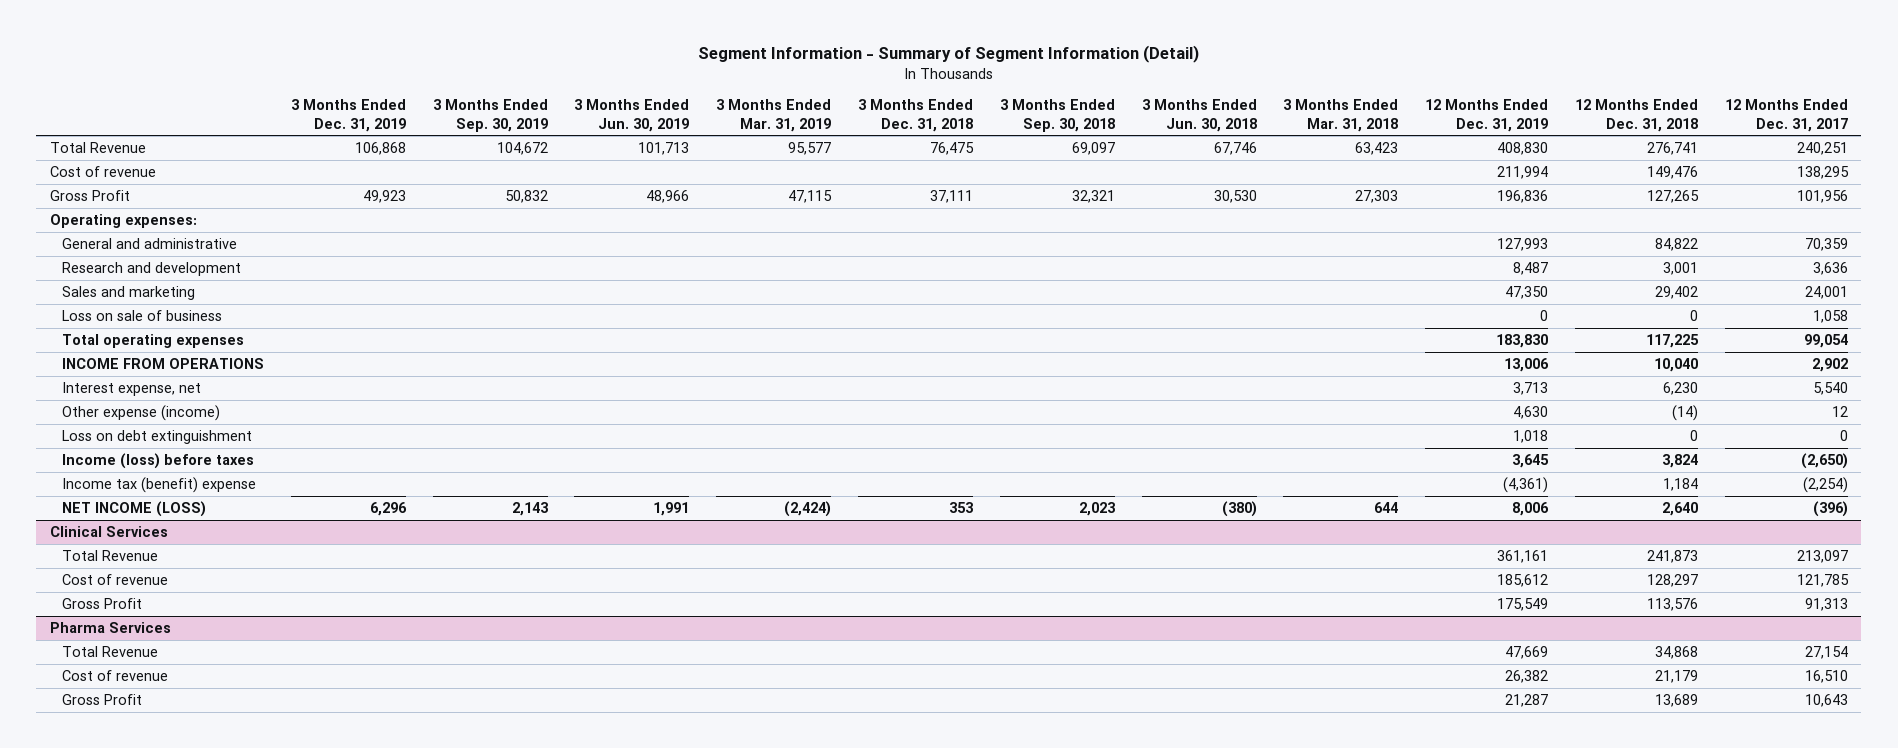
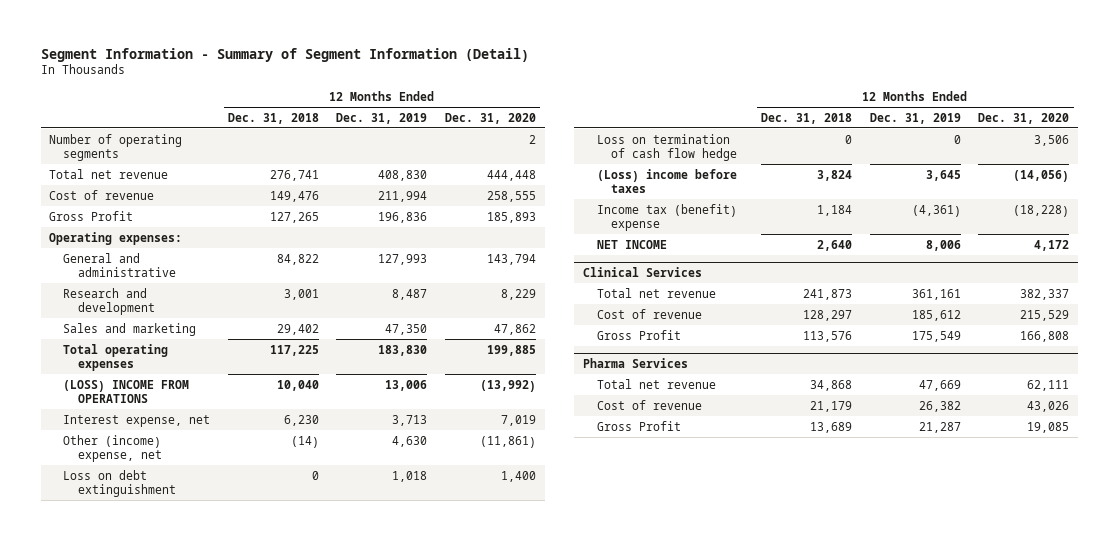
- | 3 Months Ended Dec. 31, 2019 | 3 Months Ended Sep. 30, 2019 | 3 Months Ended Jun. 30, 2019 | 3 Months Ended Mar. 31, 2019 | 3 Months Ended Dec. 31, 2018 | 3 Months Ended Sep. 30, 2018 | 3 Months Ended Jun. 30, 2018 | 3 Months Ended Mar. 31, 2018 | 12 Months Ended Dec. 31, 2019 | 12 Months Ended Dec. 31, 2018 | 12 Months Ended Dec. 31, 2017
+ | 12 Months Ended Dec. 31, 2018 | 12 Months Ended Dec. 31, 2019 | 12 Months Ended Dec. 31, 2020
- Total Revenue | 106,868 | 104,672 | 101,713 | 95,577 | 76,475 | 69,097 | 67,746 | 63,423 | 408,830 | 276,741 | 240,251
+ Number of operating segments | | | 2
+ Total net revenue | 276,741 | 408,830 | 444,448
- Loss on sale of business | | | | | | | | | 0 | 0 | 1,058
- INCOME FROM OPERATIONS | | | | | | | | | 13,006 | 10,040 | 2,902
+ (LOSS) INCOME FROM OPERATIONS | 10,040 | 13,006 | (13,992)
- Other expense (income) | | | | | | | | | 4,630 | (14) | 12
+ Other (income) expense, net | (14) | 4,630 | (11,861)
- Income (loss) before taxes | | | | | | | | | 3,645 | 3,824 | (2,650)
+ Loss on termination of cash flow hedge | 0 | 0 | 3,506
+ (Loss) income before taxes | 3,824 | 3,645 | (14,056)
- NET INCOME (LOSS) | 6,296 | 2,143 | 1,991 | (2,424) | 353 | 2,023 | (380) | 644 | 8,006 | 2,640 | (396)
+ NET INCOME | 2,640 | 8,006 | 4,172
@ Clinical Services
- Total Revenue | | | | | | | | | 361,161 | 241,873 | 213,097
+ Total net revenue | 241,873 | 361,161 | 382,337
@ Pharma Services
- Total Revenue | | | | | | | | | 47,669 | 34,868 | 27,154
+ Total net revenue | 34,868 | 47,669 | 62,111

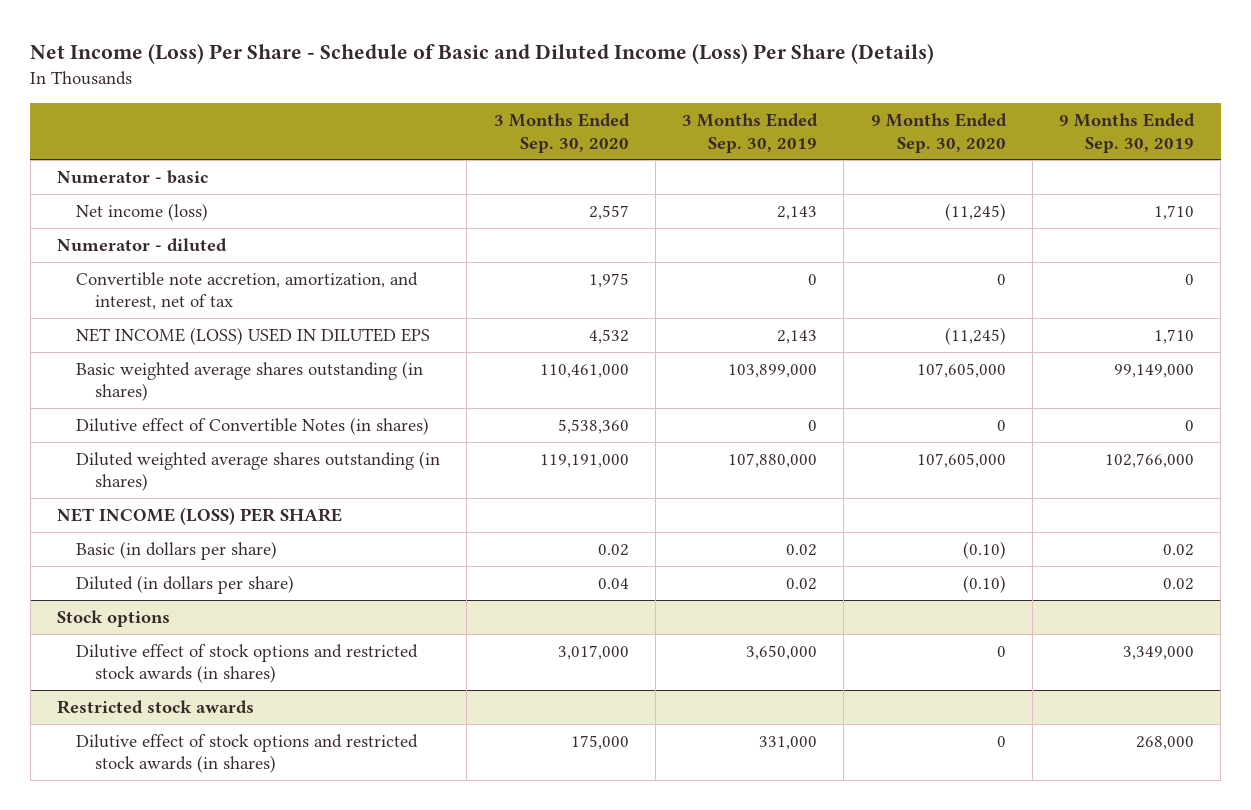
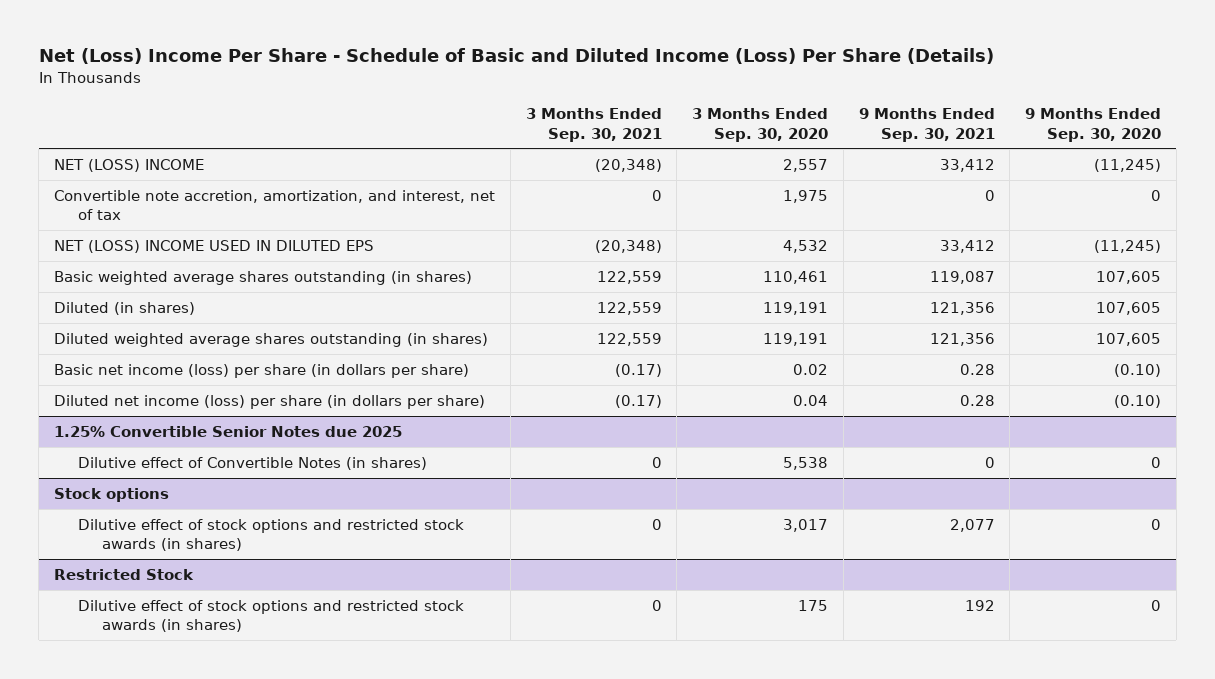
- Net Income (Loss) Per Share - Schedule of Basic and Diluted Income (Loss) Per Share (Details)
+ Net (Loss) Income Per Share - Schedule of Basic and Diluted Income (Loss) Per Share (Details)
- | 3 Months Ended Sep. 30, 2020 | 3 Months Ended Sep. 30, 2019 | 9 Months Ended Sep. 30, 2020 | 9 Months Ended Sep. 30, 2019
+ | 3 Months Ended Sep. 30, 2021 | 3 Months Ended Sep. 30, 2020 | 9 Months Ended Sep. 30, 2021 | 9 Months Ended Sep. 30, 2020
- Numerator - basic
- Net income (loss) | 2,557 | 2,143 | (11,245) | 1,710
- Numerator - diluted
+ NET (LOSS) INCOME | (20,348) | 2,557 | 33,412 | (11,245)
- NET INCOME (LOSS) USED IN DILUTED EPS | 4,532 | 2,143 | (11,245) | 1,710
- Basic weighted average shares outstanding (in shares) | 110,461,000 | 103,899,000 | 107,605,000 | 99,149,000
- Dilutive effect of Convertible Notes (in shares) | 5,538,360 | 0 | 0 | 0
- Diluted weighted average shares outstanding (in shares) | 119,191,000 | 107,880,000 | 107,605,000 | 102,766,000
- NET INCOME (LOSS) PER SHARE
- Basic (in dollars per share) | 0.02 | 0.02 | (0.10) | 0.02
- Diluted (in dollars per share) | 0.04 | 0.02 | (0.10) | 0.02
+ NET (LOSS) INCOME USED IN DILUTED EPS | (20,348) | 4,532 | 33,412 | (11,245)
+ Basic weighted average shares outstanding (in shares) | 122,559 | 110,461 | 119,087 | 107,605
+ Diluted (in shares) | 122,559 | 119,191 | 121,356 | 107,605
+ Diluted weighted average shares outstanding (in shares) | 122,559 | 119,191 | 121,356 | 107,605
+ Basic net income (loss) per share (in dollars per share) | (0.17) | 0.02 | 0.28 | (0.10)
+ Diluted net income (loss) per share (in dollars per share) | (0.17) | 0.04 | 0.28 | (0.10)
+ 1.25% Convertible Senior Notes due 2025
+ Dilutive effect of Convertible Notes (in shares) | 0 | 5,538 | 0 | 0
@ Stock options
- Dilutive effect of stock options and restricted stock awards (in shares) | 3,017,000 | 3,650,000 | 0 | 3,349,000
- Restricted stock awards
- Dilutive effect of stock options and restricted stock awards (in shares) | 175,000 | 331,000 | 0 | 268,000
@ Stock options
+ Dilutive effect of stock options and restricted stock awards (in shares) | 0 | 3,017 | 2,077 | 0
+ Restricted Stock
+ Dilutive effect of stock options and restricted stock awards (in shares) | 0 | 175 | 192 | 0

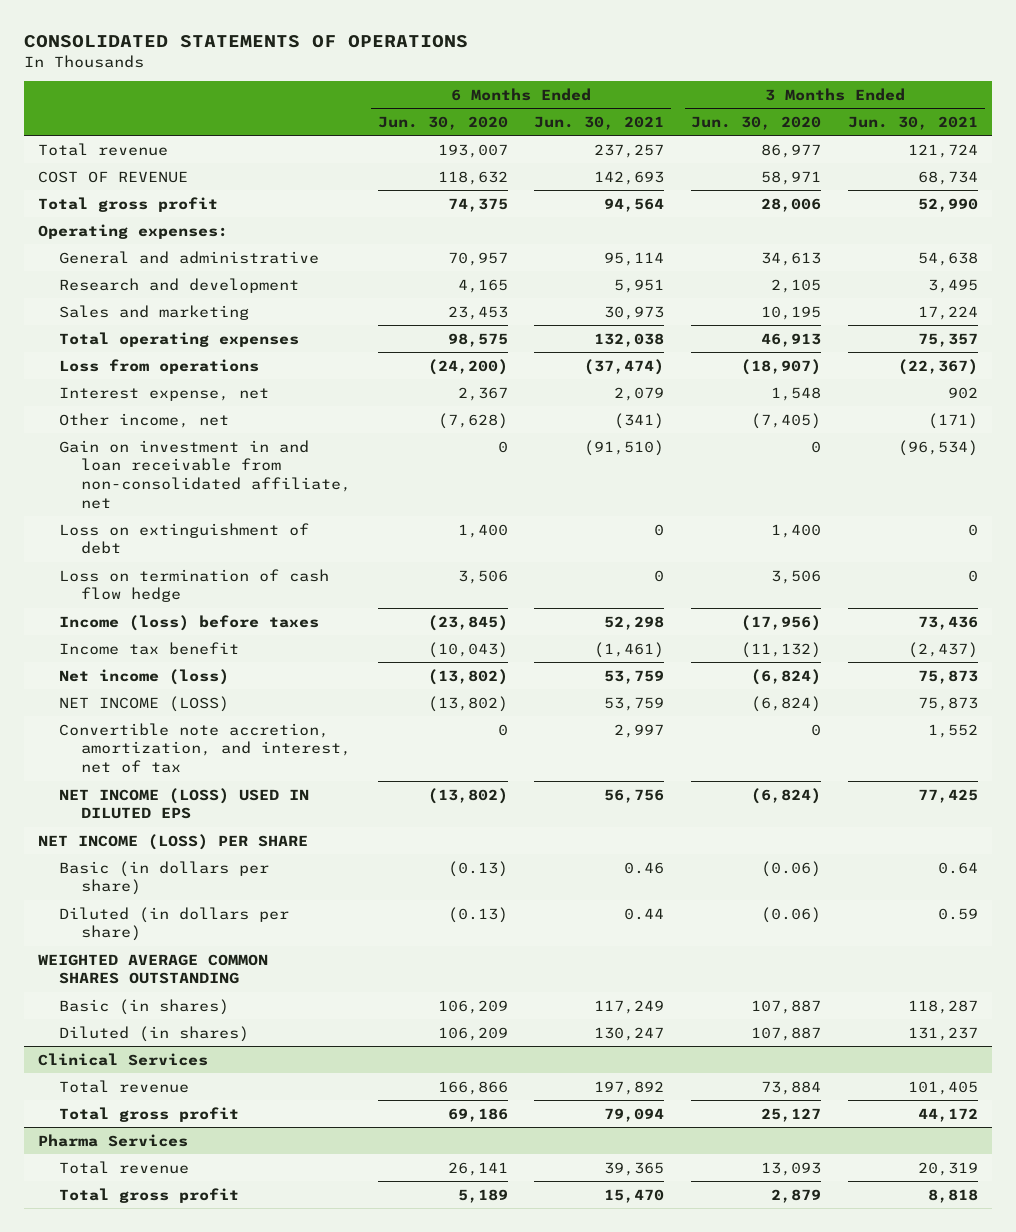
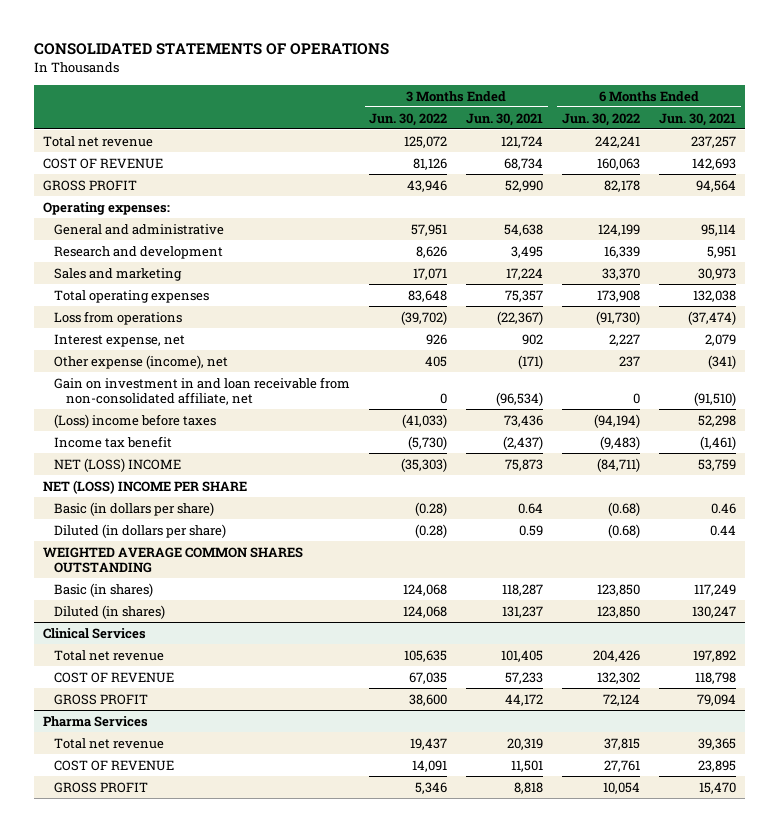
- | 6 Months Ended Jun. 30, 2020 | 6 Months Ended Jun. 30, 2021 | 3 Months Ended Jun. 30, 2020 | 3 Months Ended Jun. 30, 2021
+ | 3 Months Ended Jun. 30, 2022 | 3 Months Ended Jun. 30, 2021 | 6 Months Ended Jun. 30, 2022 | 6 Months Ended Jun. 30, 2021
- Total revenue | 193,007 | 237,257 | 86,977 | 121,724
+ Total net revenue | 125,072 | 121,724 | 242,241 | 237,257
- Total gross profit | 74,375 | 94,564 | 28,006 | 52,990
+ GROSS PROFIT | 43,946 | 52,990 | 82,178 | 94,564
- Other income, net | (7,628) | (341) | (7,405) | (171)
+ Other expense (income), net | 405 | (171) | 237 | (341)
- Loss on extinguishment of debt | 1,400 | 0 | 1,400 | 0
- Loss on termination of cash flow hedge | 3,506 | 0 | 3,506 | 0
- Income (loss) before taxes | (23,845) | 52,298 | (17,956) | 73,436
+ (Loss) income before taxes | (41,033) | 73,436 | (94,194) | 52,298
- Net income (loss) | (13,802) | 53,759 | (6,824) | 75,873
- NET INCOME (LOSS) | (13,802) | 53,759 | (6,824) | 75,873
- Convertible note accretion, amortization, and interest, net of tax | 0 | 2,997 | 0 | 1,552
- NET INCOME (LOSS) USED IN DILUTED EPS | (13,802) | 56,756 | (6,824) | 77,425
- NET INCOME (LOSS) PER SHARE
+ NET (LOSS) INCOME | (35,303) | 75,873 | (84,711) | 53,759
+ NET (LOSS) INCOME PER SHARE
@ Clinical Services
- Total revenue | 166,866 | 197,892 | 73,884 | 101,405
- Total gross profit | 69,186 | 79,094 | 25,127 | 44,172
+ Total net revenue | 105,635 | 101,405 | 204,426 | 197,892
+ COST OF REVENUE | 67,035 | 57,233 | 132,302 | 118,798
+ GROSS PROFIT | 38,600 | 44,172 | 72,124 | 79,094
@ Pharma Services
- Total revenue | 26,141 | 39,365 | 13,093 | 20,319
- Total gross profit | 5,189 | 15,470 | 2,879 | 8,818
+ Total net revenue | 19,437 | 20,319 | 37,815 | 39,365
+ COST OF REVENUE | 14,091 | 11,501 | 27,761 | 23,895
+ GROSS PROFIT | 5,346 | 8,818 | 10,054 | 15,470

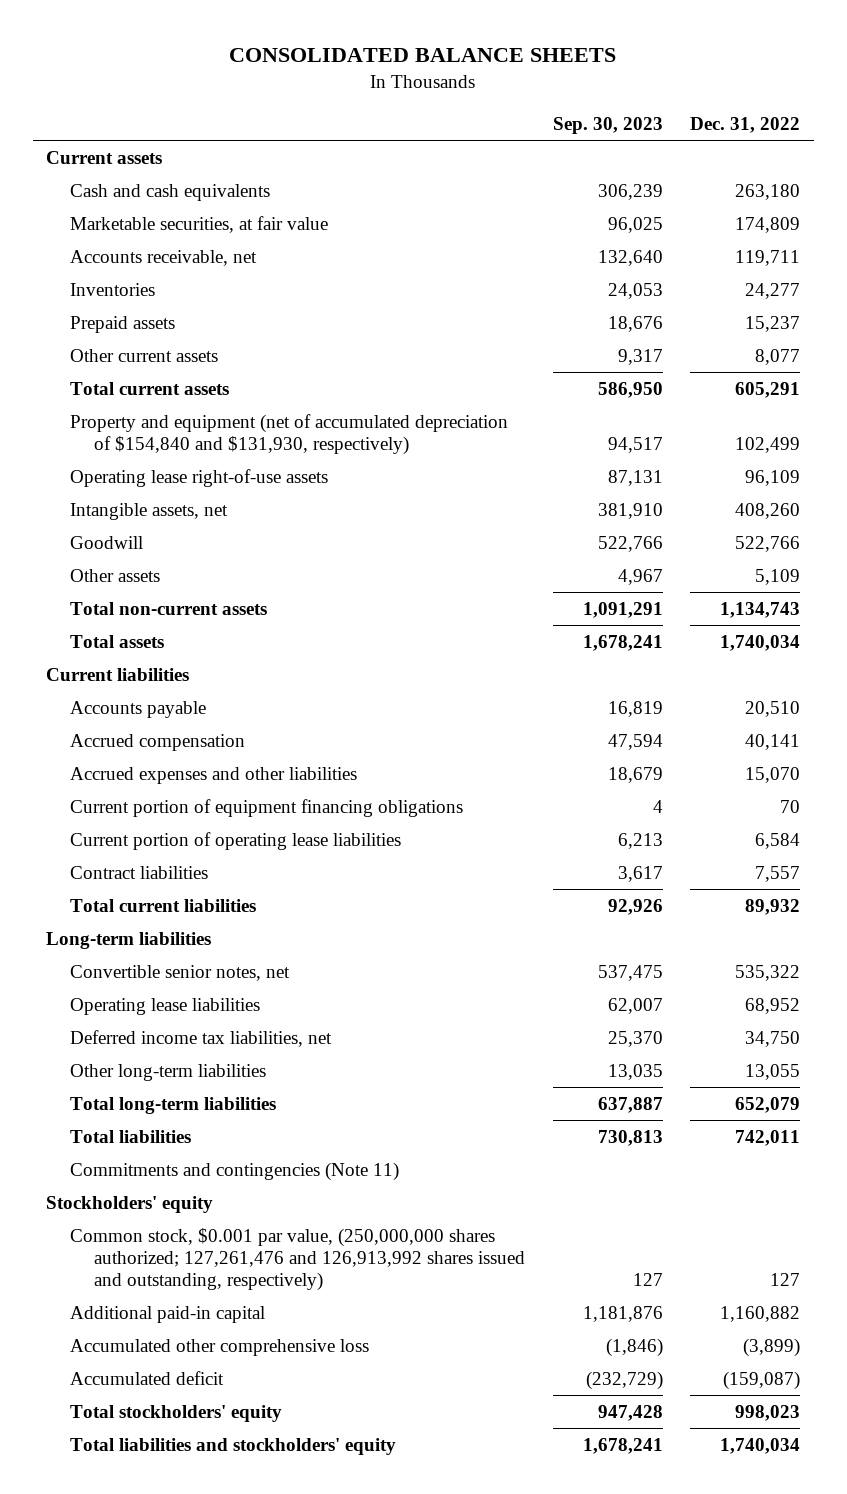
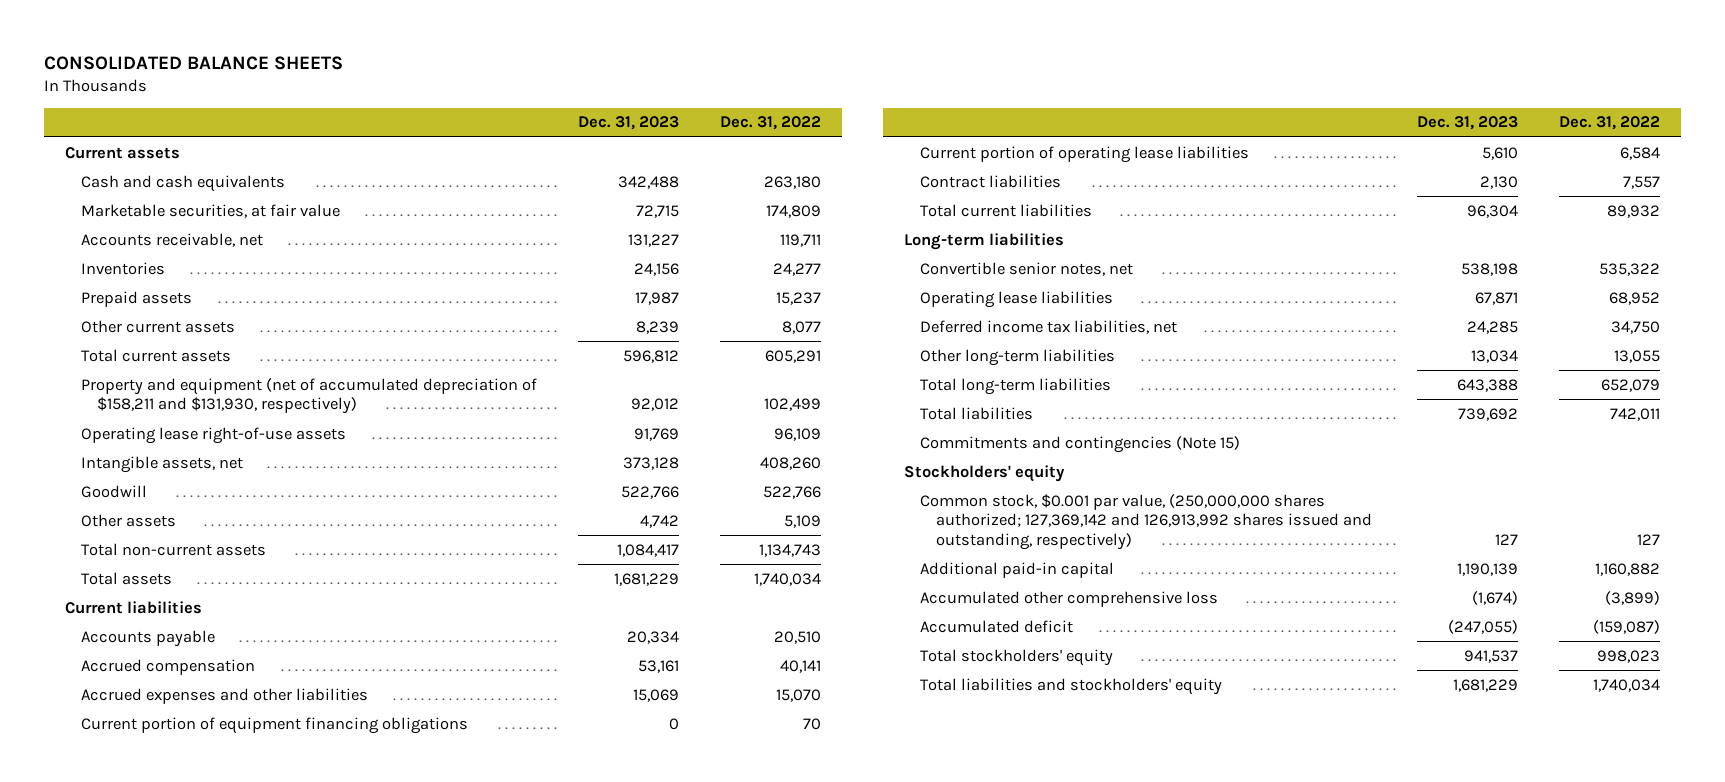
- | Sep. 30, 2023 | Dec. 31, 2022
+ | Dec. 31, 2023 | Dec. 31, 2022
- Property and equipment (net of accumulated depreciation of $154,840 and $131,930, respectively) | 94,517 | 102,499
+ Property and equipment (net of accumulated depreciation of $158,211 and $131,930, respectively) | 92,012 | 102,499
- Commitments and contingencies (Note 11)
+ Commitments and contingencies (Note 15)
- Common stock, $0.001 par value, (250,000,000 shares authorized; 127,261,476 and 126,913,992 shares issued and outstanding, respectively) | 127 | 127
+ Common stock, $0.001 par value, (250,000,000 shares authorized; 127,369,142 and 126,913,992 shares issued and outstanding, respectively) | 127 | 127

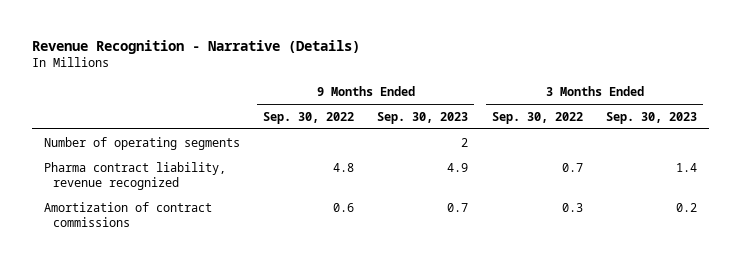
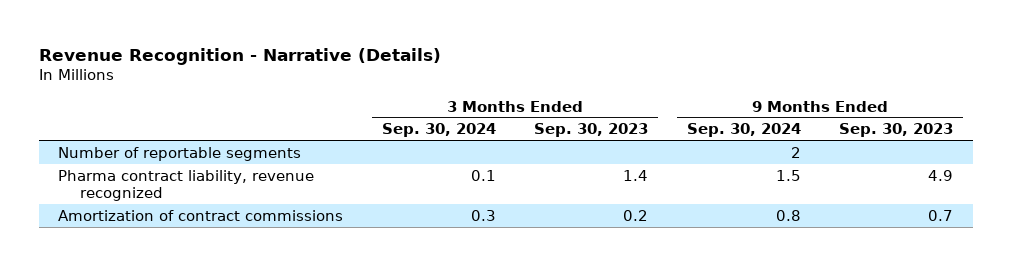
- | 9 Months Ended Sep. 30, 2022 | 9 Months Ended Sep. 30, 2023 | 3 Months Ended Sep. 30, 2022 | 3 Months Ended Sep. 30, 2023
+ | 3 Months Ended Sep. 30, 2024 | 3 Months Ended Sep. 30, 2023 | 9 Months Ended Sep. 30, 2024 | 9 Months Ended Sep. 30, 2023
- Number of operating segments | | 2 | |
+ Number of reportable segments | | | 2 |

